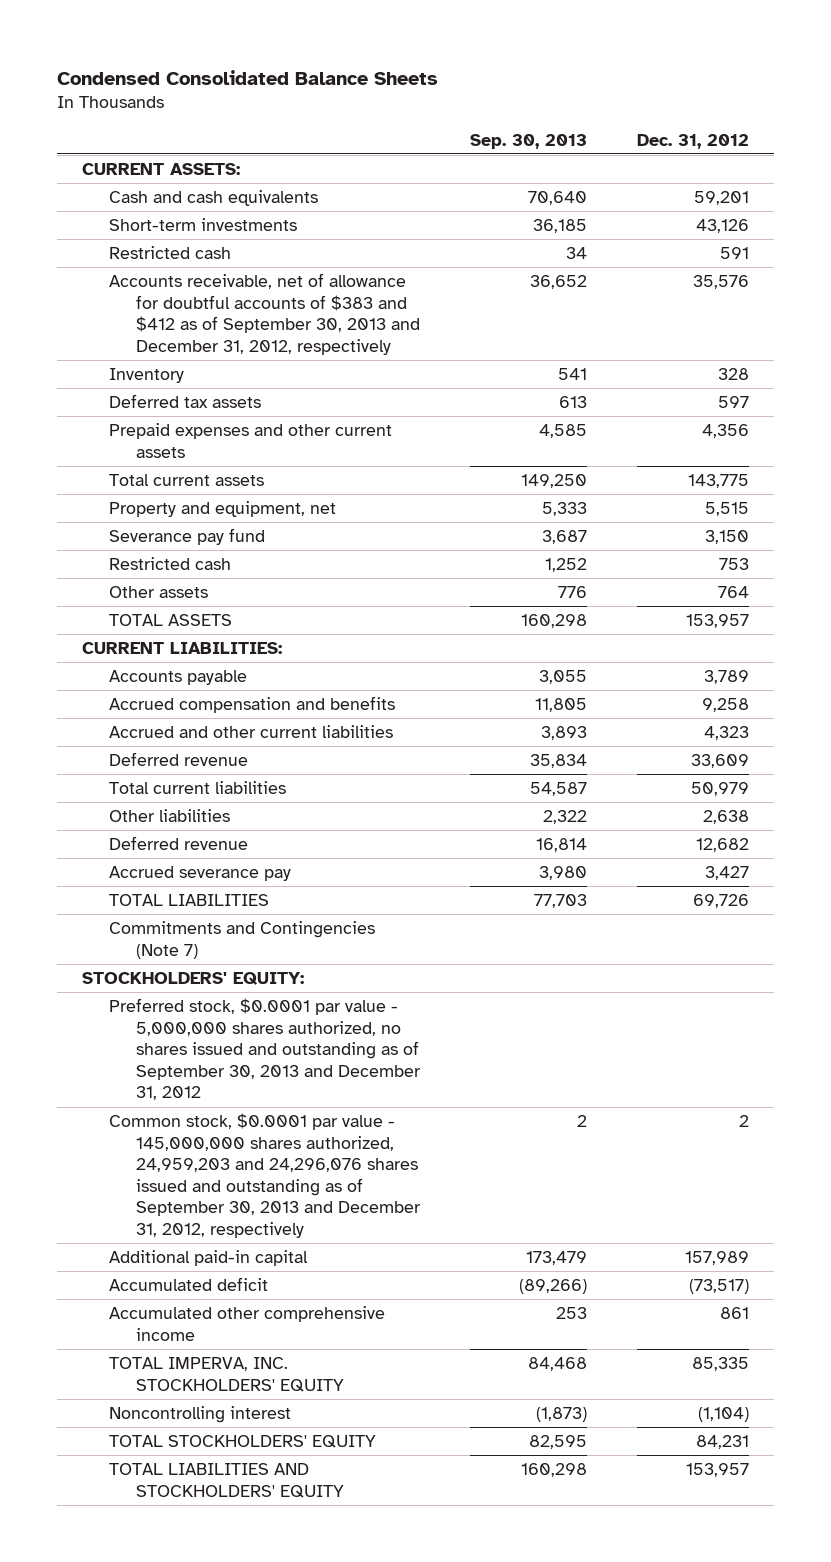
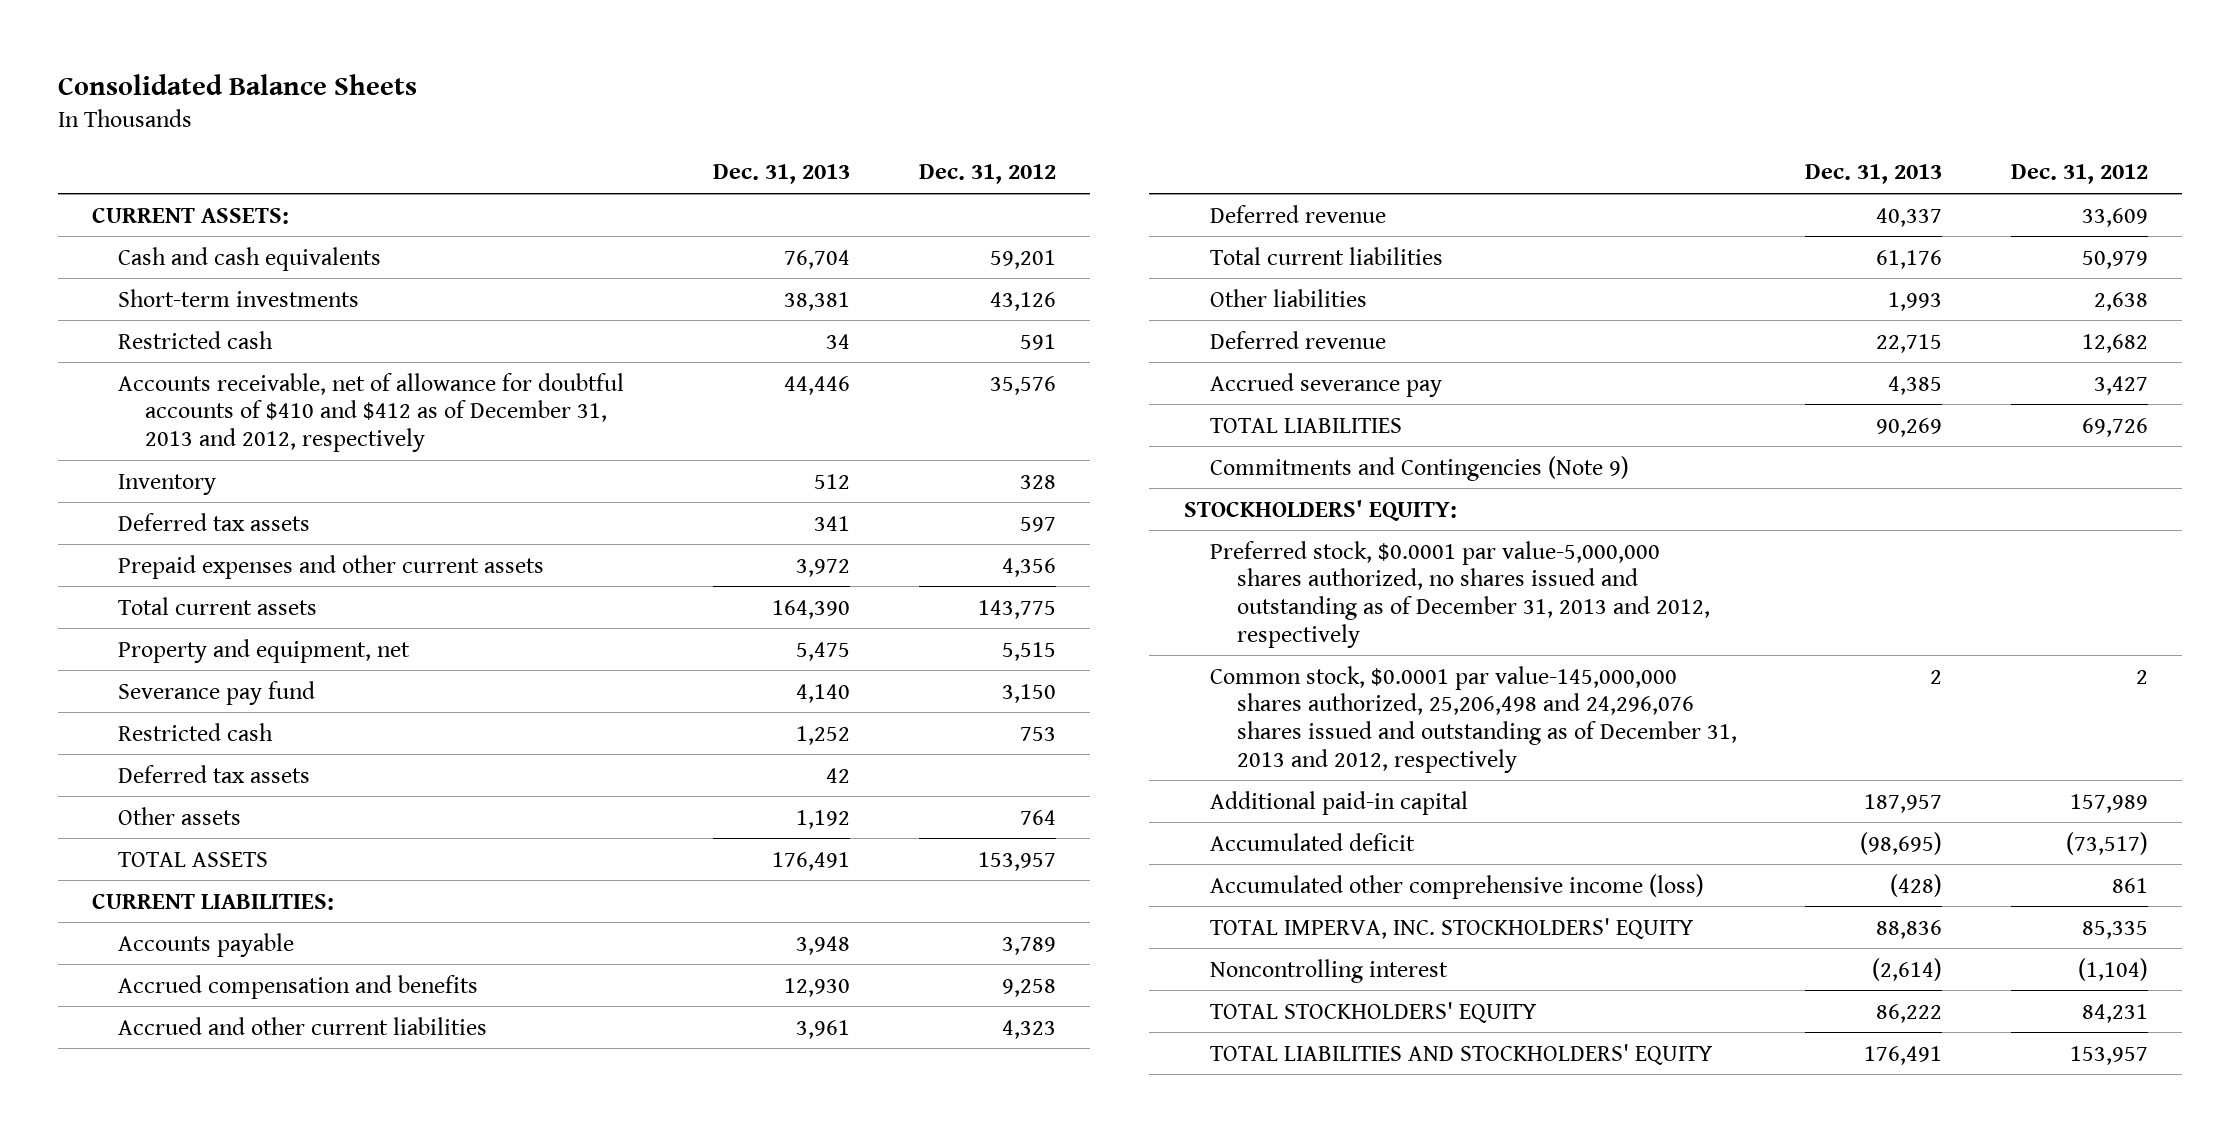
- Condensed Consolidated Balance Sheets
+ Consolidated Balance Sheets
- | Sep. 30, 2013 | Dec. 31, 2012
+ | Dec. 31, 2013 | Dec. 31, 2012
- Accounts receivable, net of allowance for doubtful accounts of $383 and $412 as of September 30, 2013 and December 31, 2012, respectively | 36,652 | 35,576
+ Accounts receivable, net of allowance for doubtful accounts of $410 and $412 as of December 31, 2013 and 2012, respectively | 44,446 | 35,576
+ Deferred tax assets | 42 |
- Commitments and Contingencies (Note 7)
+ Commitments and Contingencies (Note 9)
- Preferred stock, $0.0001 par value - 5,000,000 shares authorized, no shares issued and outstanding as of September 30, 2013 and December 31, 2012
- Common stock, $0.0001 par value - 145,000,000 shares authorized, 24,959,203 and 24,296,076 shares issued and outstanding as of September 30, 2013 and December 31, 2012, respectively | 2 | 2
+ Preferred stock, $0.0001 par value-5,000,000 shares authorized, no shares issued and outstanding as of December 31, 2013 and 2012, respectively
+ Common stock, $0.0001 par value-145,000,000 shares authorized, 25,206,498 and 24,296,076 shares issued and outstanding as of December 31, 2013 and 2012, respectively | 2 | 2
- Accumulated other comprehensive income | 253 | 861
+ Accumulated other comprehensive income (loss) | (428) | 861

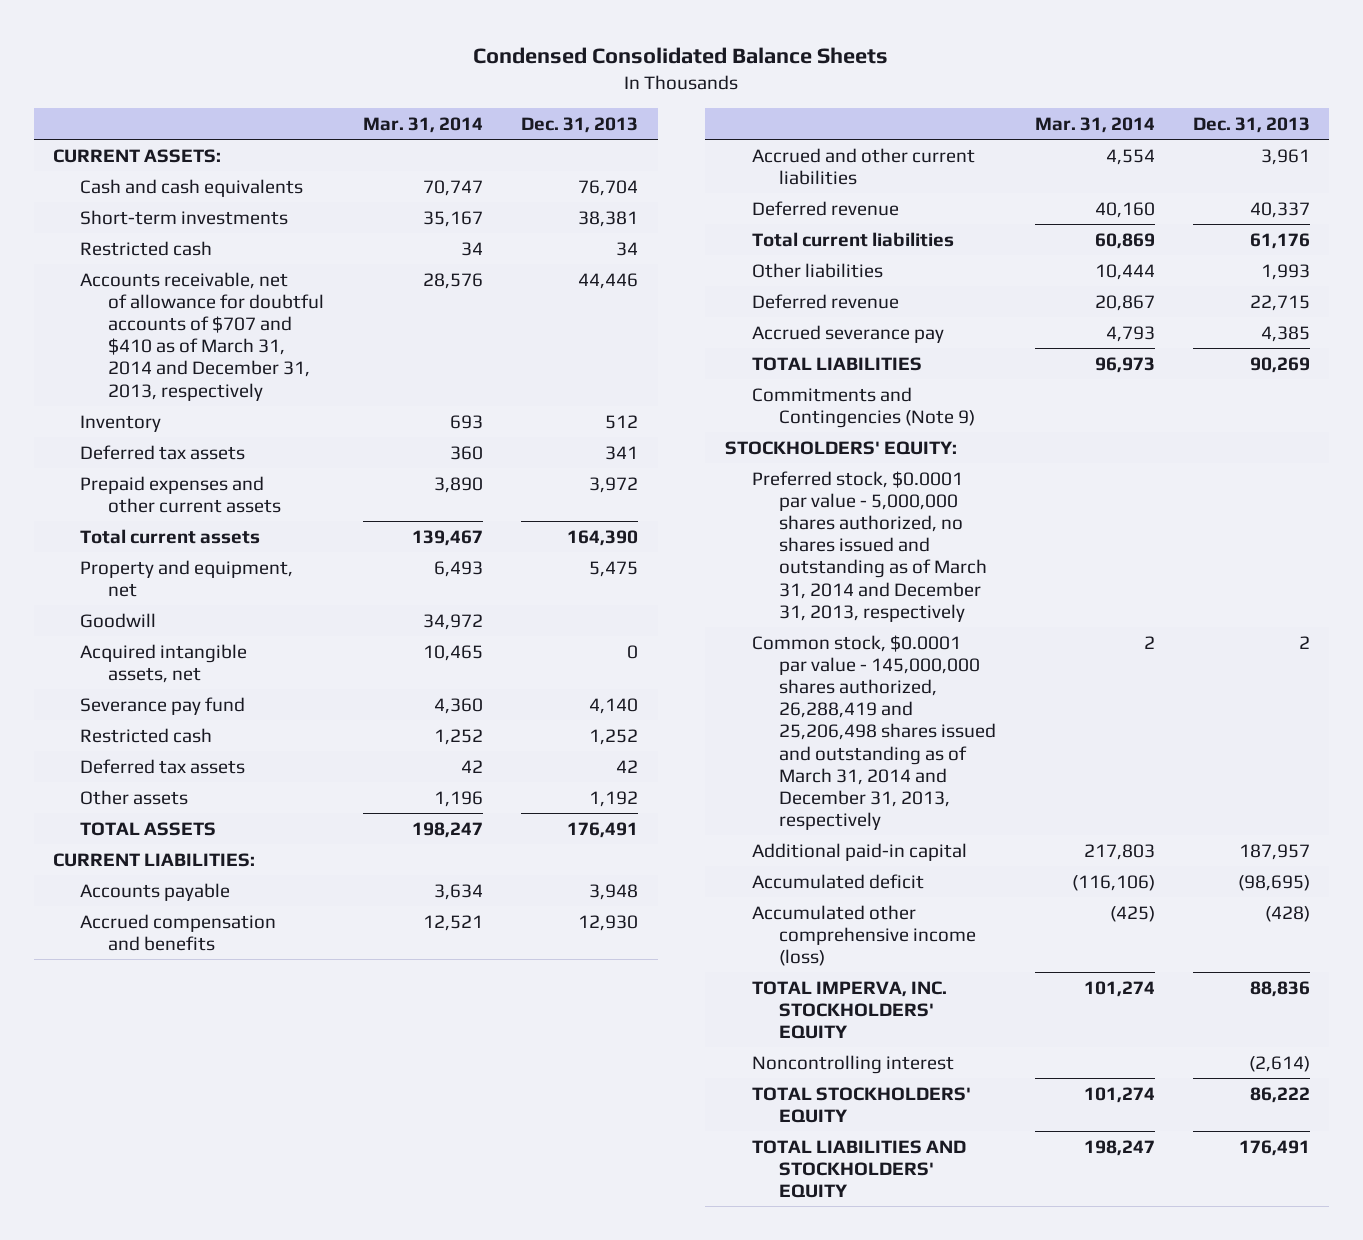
- Consolidated Balance Sheets
+ Condensed Consolidated Balance Sheets
- | Dec. 31, 2013 | Dec. 31, 2012
+ | Mar. 31, 2014 | Dec. 31, 2013
- Accounts receivable, net of allowance for doubtful accounts of $410 and $412 as of December 31, 2013 and 2012, respectively | 44,446 | 35,576
+ Accounts receivable, net of allowance for doubtful accounts of $707 and $410 as of March 31, 2014 and December 31, 2013, respectively | 28,576 | 44,446
+ Goodwill | 34,972 |
+ Acquired intangible assets, net | 10,465 | 0
- Preferred stock, $0.0001 par value-5,000,000 shares authorized, no shares issued and outstanding as of December 31, 2013 and 2012, respectively
- Common stock, $0.0001 par value-145,000,000 shares authorized, 25,206,498 and 24,296,076 shares issued and outstanding as of December 31, 2013 and 2012, respectively | 2 | 2
+ Preferred stock, $0.0001 par value - 5,000,000 shares authorized, no shares issued and outstanding as of March 31, 2014 and December 31, 2013, respectively
+ Common stock, $0.0001 par value - 145,000,000 shares authorized, 26,288,419 and 25,206,498 shares issued and outstanding as of March 31, 2014 and December 31, 2013, respectively | 2 | 2

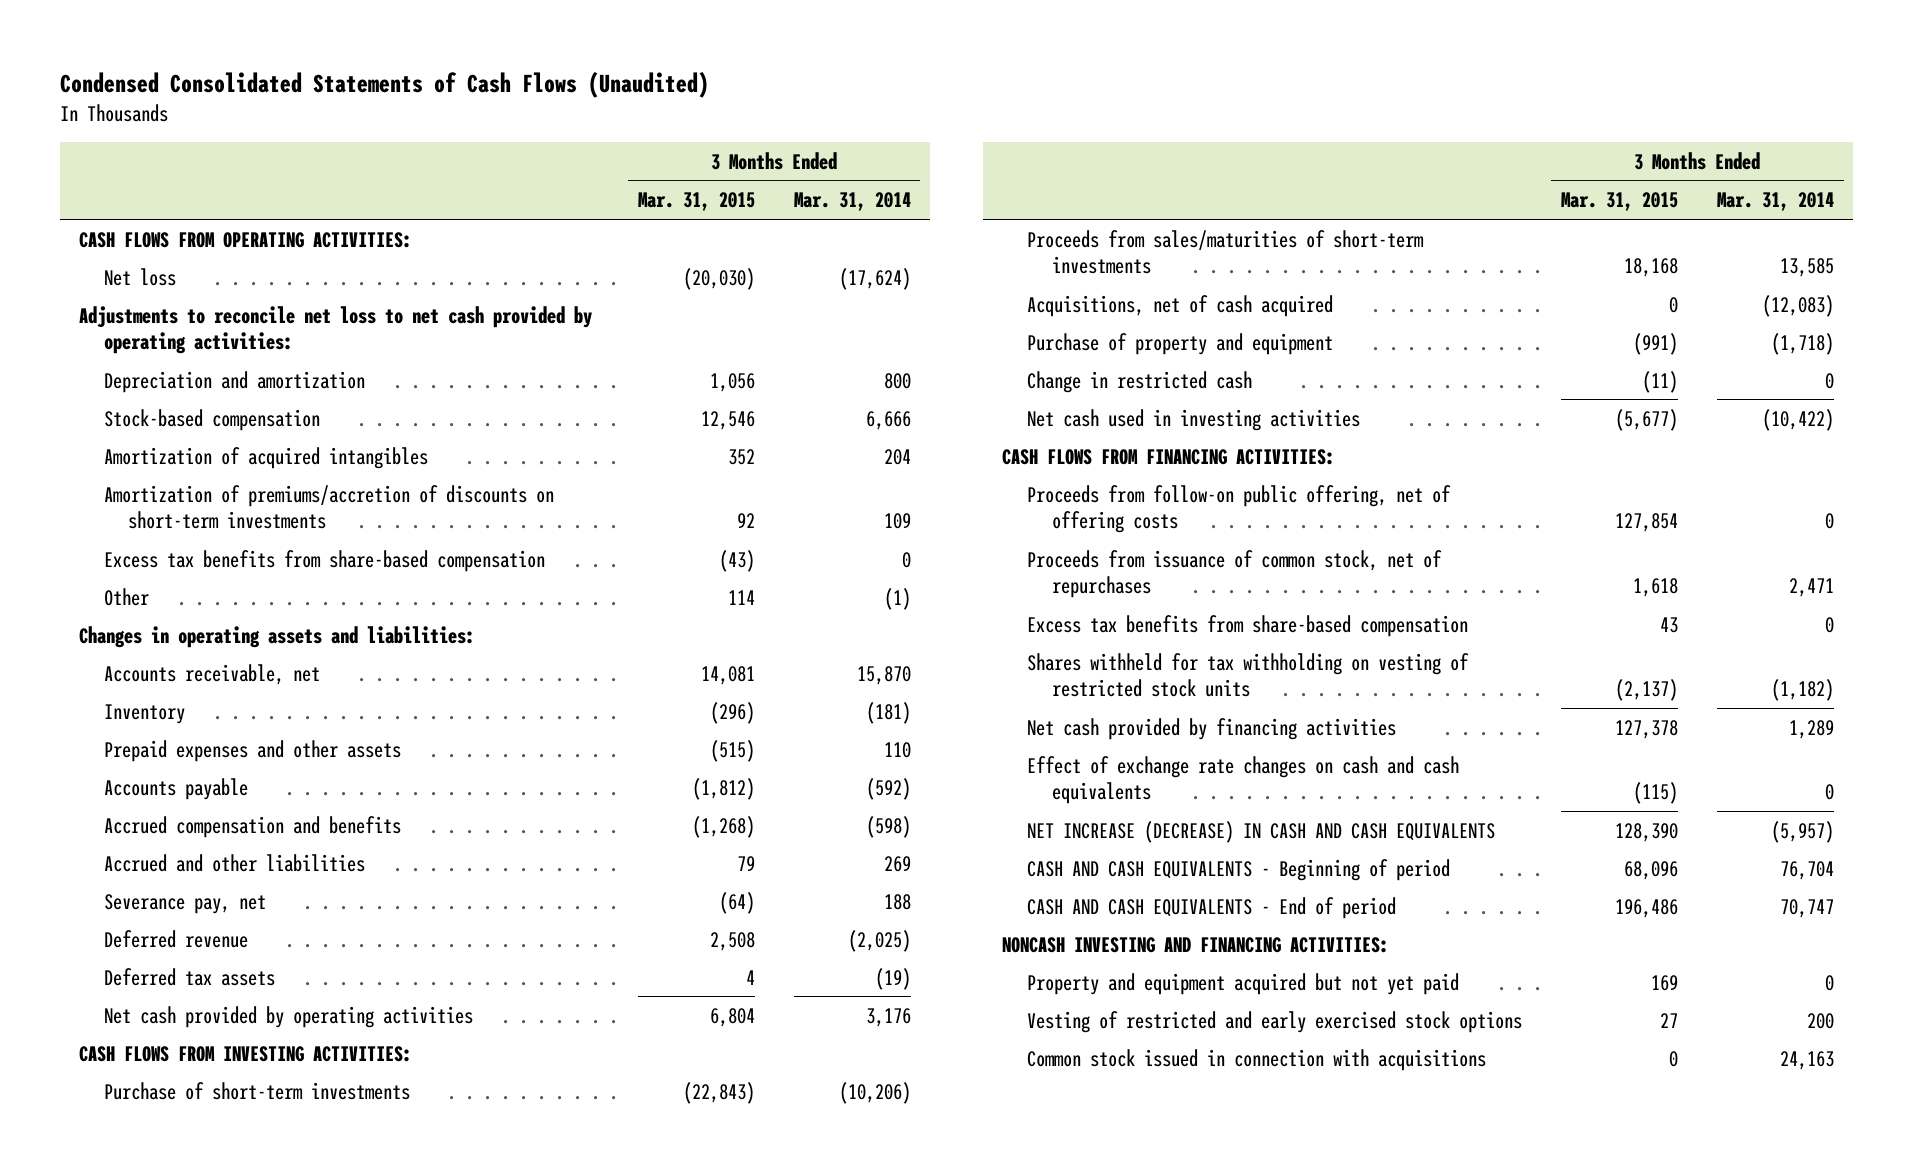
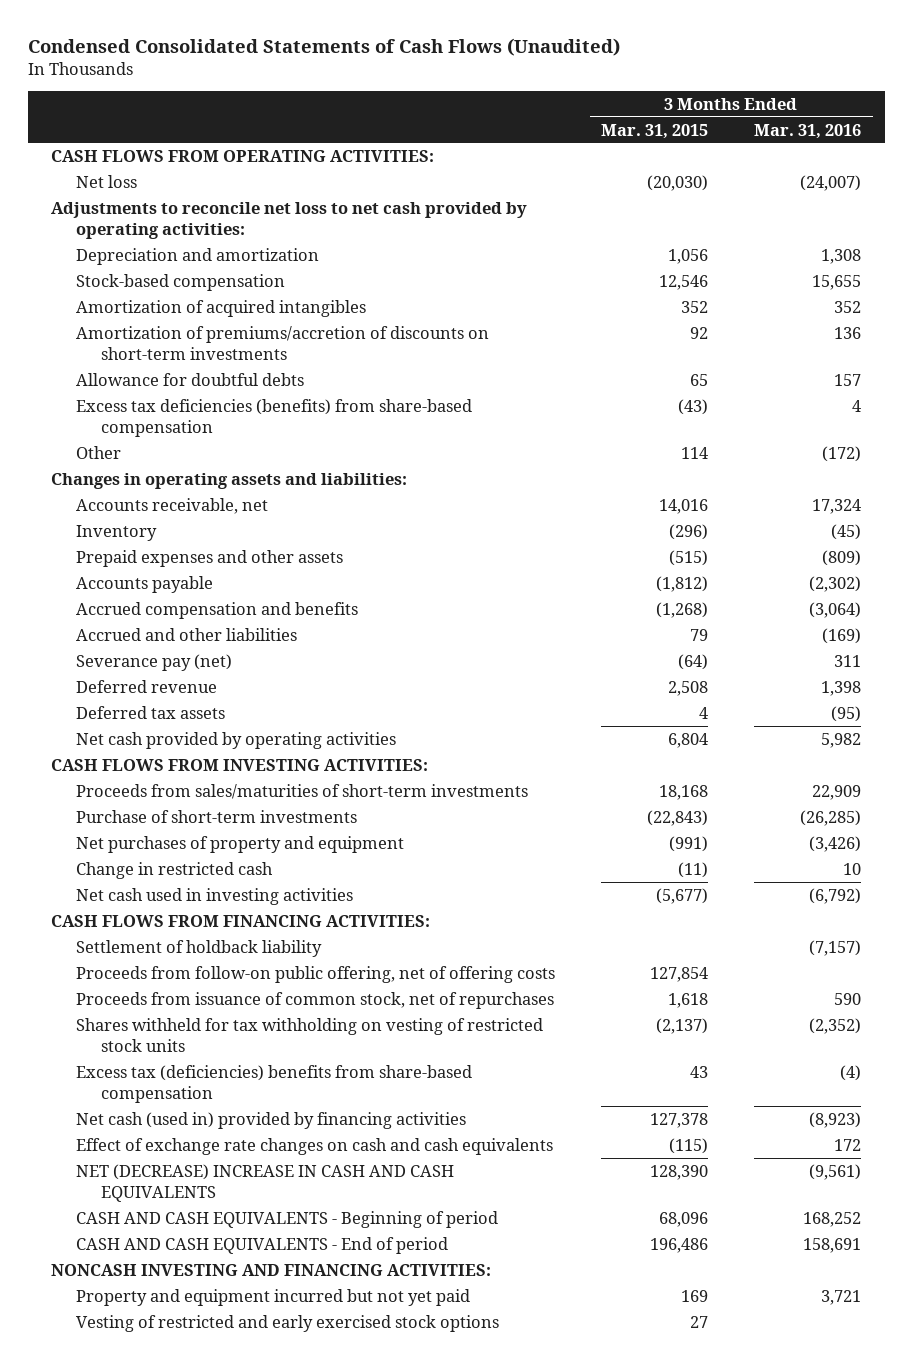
- | 3 Months Ended Mar. 31, 2015 | 3 Months Ended Mar. 31, 2014
+ | 3 Months Ended Mar. 31, 2015 | 3 Months Ended Mar. 31, 2016
- Excess tax benefits from share-based compensation | (43) | 0
+ Allowance for doubtful debts | 65 | 157
+ Excess tax deficiencies (benefits) from share-based compensation | (43) | 4
- Accounts receivable, net | 14,081 | 15,870
+ Accounts receivable, net | 14,016 | 17,324
- Severance pay, net | (64) | 188
+ Severance pay (net) | (64) | 311
- Acquisitions, net of cash acquired | 0 | (12,083)
- Purchase of property and equipment | (991) | (1,718)
moved down: Purchase of short-term investments | (22,843) | (26,285)
+ Net purchases of property and equipment | (991) | (3,426)
+ Settlement of holdback liability | | (7,157)
- Excess tax benefits from share-based compensation | 43 | 0
- Net cash provided by financing activities | 127,378 | 1,289
+ Excess tax (deficiencies) benefits from share-based compensation | 43 | (4)
+ Net cash (used in) provided by financing activities | 127,378 | (8,923)
- NET INCREASE (DECREASE) IN CASH AND CASH EQUIVALENTS | 128,390 | (5,957)
+ NET (DECREASE) INCREASE IN CASH AND CASH EQUIVALENTS | 128,390 | (9,561)
- Property and equipment acquired but not yet paid | 169 | 0
+ Property and equipment incurred but not yet paid | 169 | 3,721
- Common stock issued in connection with acquisitions | 0 | 24,163

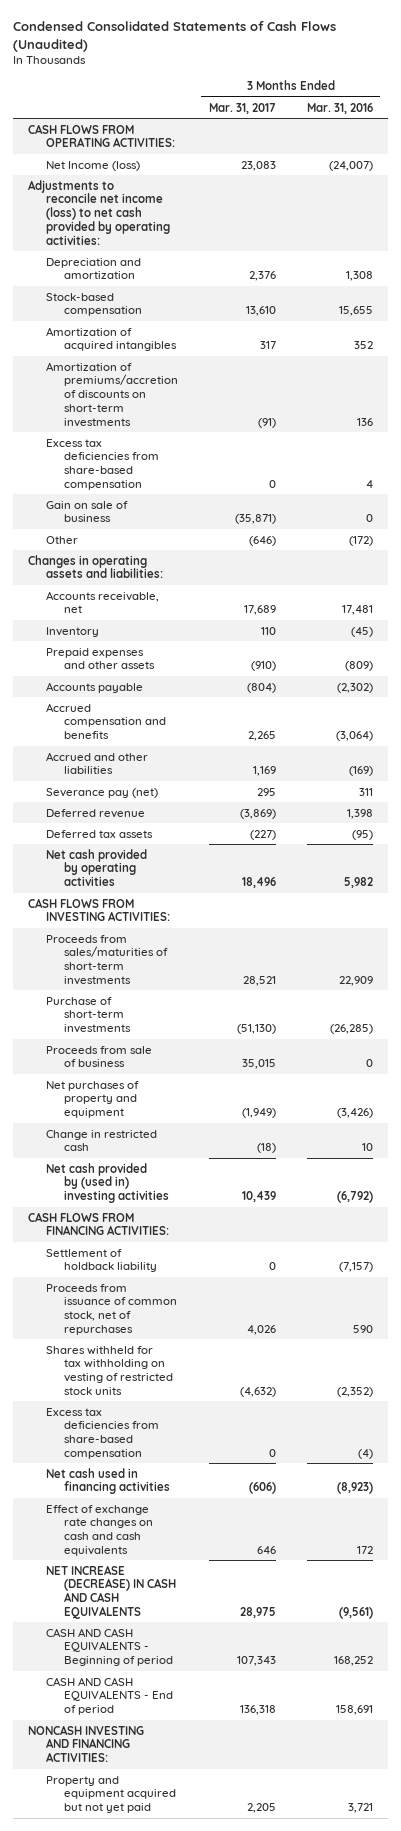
- | 3 Months Ended Mar. 31, 2015 | 3 Months Ended Mar. 31, 2016
+ | 3 Months Ended Mar. 31, 2017 | 3 Months Ended Mar. 31, 2016
- Net loss | (20,030) | (24,007)
- Adjustments to reconcile net loss to net cash provided by operating activities:
+ Net Income (loss) | 23,083 | (24,007)
+ Adjustments to reconcile net income (loss) to net cash provided by operating activities:
- Allowance for doubtful debts | 65 | 157
- Excess tax deficiencies (benefits) from share-based compensation | (43) | 4
+ Excess tax deficiencies from share-based compensation | 0 | 4
+ Gain on sale of business | (35,871) | 0
- Accounts receivable, net | 14,016 | 17,324
+ Accounts receivable, net | 17,689 | 17,481
+ Proceeds from sale of business | 35,015 | 0
- Net cash used in investing activities | (5,677) | (6,792)
+ Net cash provided by (used in) investing activities | 10,439 | (6,792)
- Proceeds from follow-on public offering, net of offering costs | 127,854 |
- Excess tax (deficiencies) benefits from share-based compensation | 43 | (4)
- Net cash (used in) provided by financing activities | 127,378 | (8,923)
+ Excess tax deficiencies from share-based compensation | 0 | (4)
+ Net cash used in financing activities | (606) | (8,923)
- NET (DECREASE) INCREASE IN CASH AND CASH EQUIVALENTS | 128,390 | (9,561)
+ NET INCREASE (DECREASE) IN CASH AND CASH EQUIVALENTS | 28,975 | (9,561)
- Property and equipment incurred but not yet paid | 169 | 3,721
- Vesting of restricted and early exercised stock options | 27 |
+ Property and equipment acquired but not yet paid | 2,205 | 3,721

